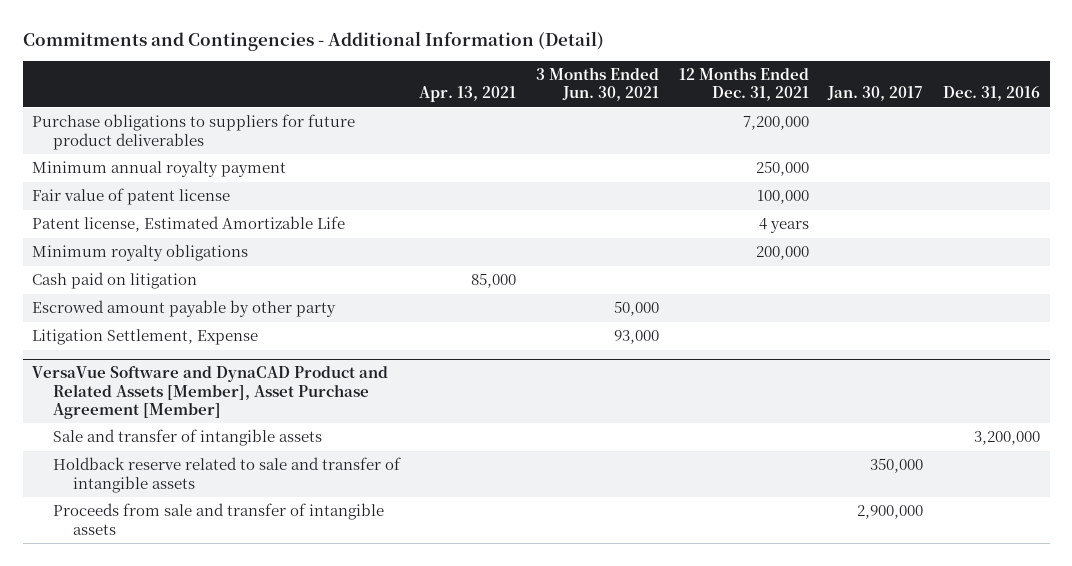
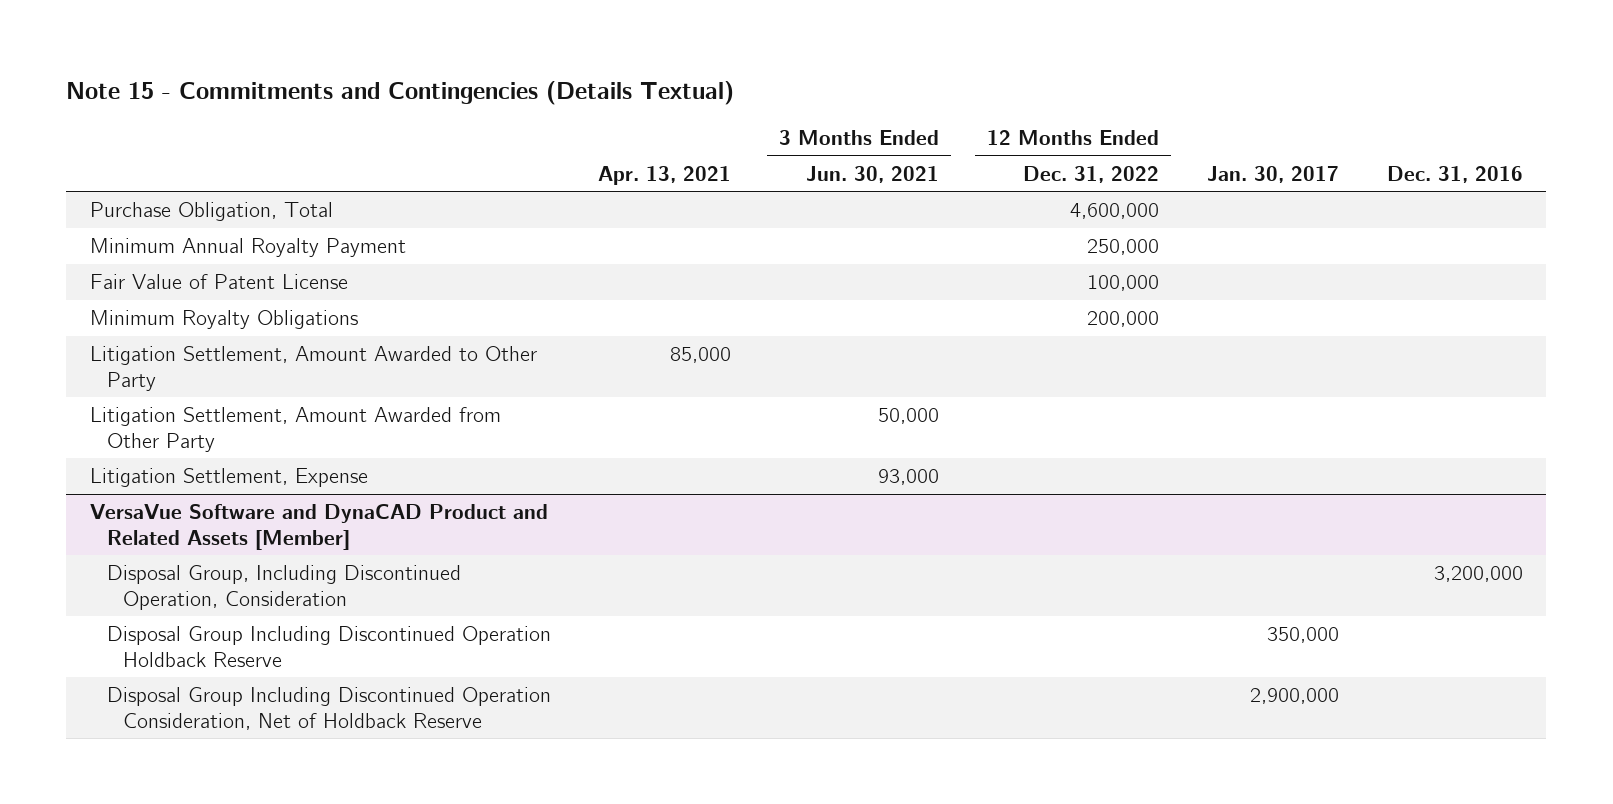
- Commitments and Contingencies - Additional Information (Detail)
+ Note 15 - Commitments and Contingencies (Details Textual)
- | Apr. 13, 2021 | 3 Months Ended Jun. 30, 2021 | 12 Months Ended Dec. 31, 2021 | Jan. 30, 2017 | Dec. 31, 2016
+ | Apr. 13, 2021 | 3 Months Ended Jun. 30, 2021 | 12 Months Ended Dec. 31, 2022 | Jan. 30, 2017 | Dec. 31, 2016
- Purchase obligations to suppliers for future product deliverables | | | 7,200,000 | |
- Minimum annual royalty payment | | | 250,000 | |
- Fair value of patent license | | | 100,000 | |
- Patent license, Estimated Amortizable Life | | | 4 years | |
- Minimum royalty obligations | | | 200,000 | |
- Cash paid on litigation | 85,000 | | | |
- Escrowed amount payable by other party | | 50,000 | | |
+ Purchase Obligation, Total | | | 4,600,000 | |
+ Minimum Annual Royalty Payment | | | 250,000 | |
+ Fair Value of Patent License | | | 100,000 | |
+ Minimum Royalty Obligations | | | 200,000 | |
+ Litigation Settlement, Amount Awarded to Other Party | 85,000 | | | |
+ Litigation Settlement, Amount Awarded from Other Party | | 50,000 | | |
- VersaVue Software and DynaCAD Product and Related Assets [Member], Asset Purchase Agreement [Member]
- Sale and transfer of intangible assets | | | | | 3,200,000
- Holdback reserve related to sale and transfer of intangible assets | | | | 350,000 |
- Proceeds from sale and transfer of intangible assets | | | | 2,900,000 |
+ VersaVue Software and DynaCAD Product and Related Assets [Member]
+ Disposal Group, Including Discontinued Operation, Consideration | | | | | 3,200,000
+ Disposal Group Including Discontinued Operation Holdback Reserve | | | | 350,000 |
+ Disposal Group Including Discontinued Operation Consideration, Net of Holdback Reserve | | | | 2,900,000 |

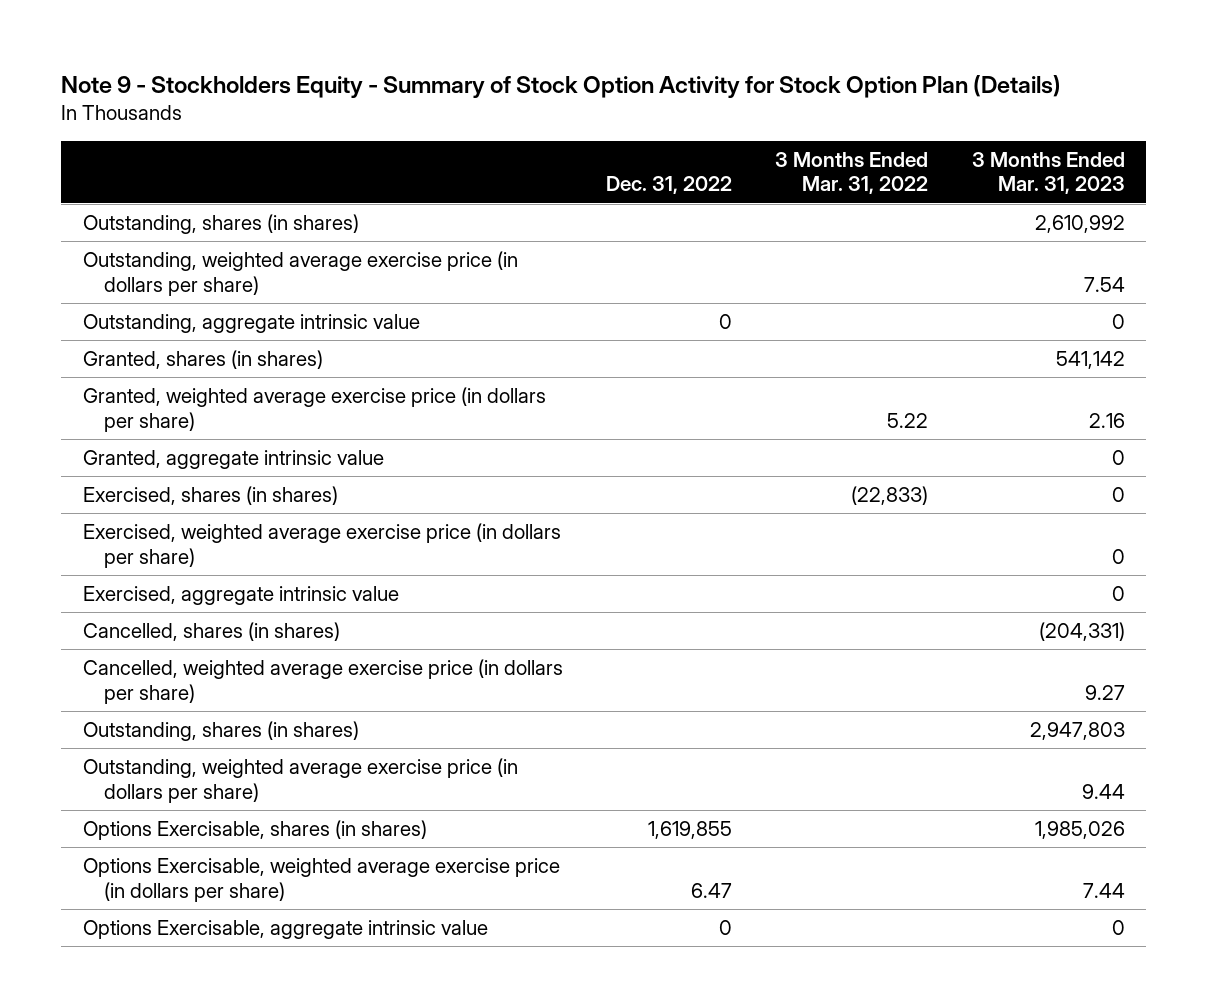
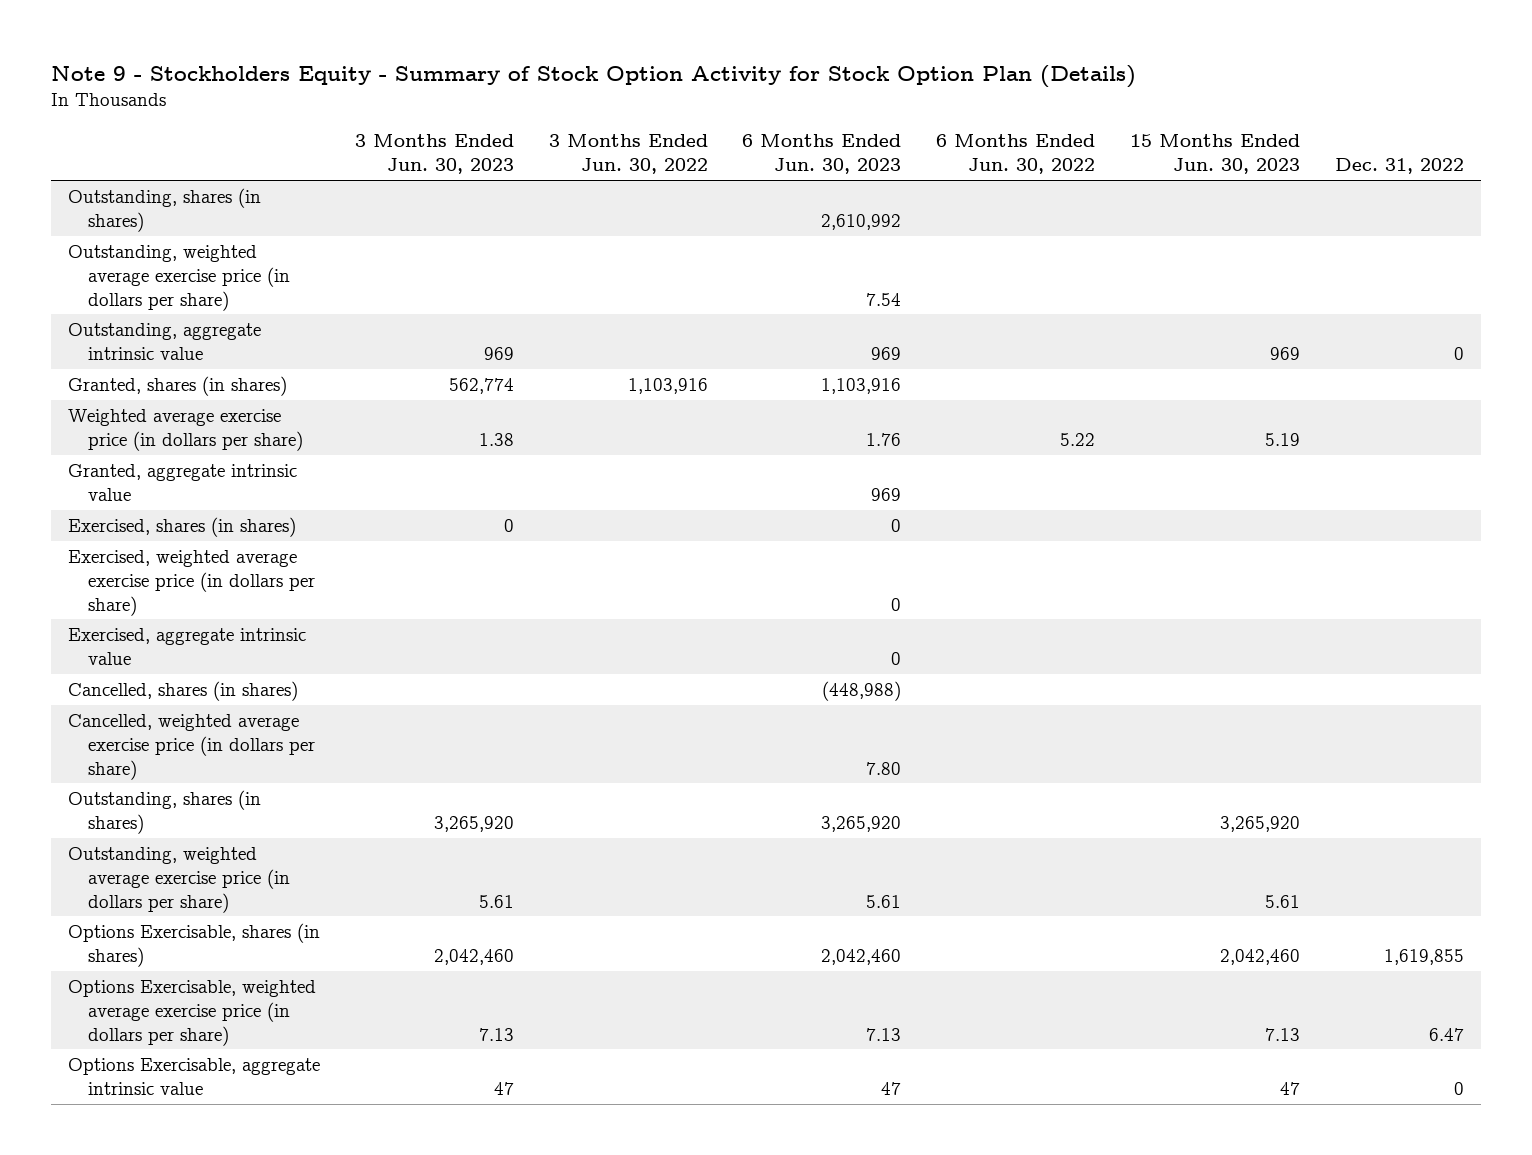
- | Dec. 31, 2022 | 3 Months Ended Mar. 31, 2022 | 3 Months Ended Mar. 31, 2023
+ | 3 Months Ended Jun. 30, 2023 | 3 Months Ended Jun. 30, 2022 | 6 Months Ended Jun. 30, 2023 | 6 Months Ended Jun. 30, 2022 | 15 Months Ended Jun. 30, 2023 | Dec. 31, 2022
- Granted, weighted average exercise price (in dollars per share) | | 5.22 | 2.16
+ Weighted average exercise price (in dollars per share) | 1.38 | | 1.76 | 5.22 | 5.19 |

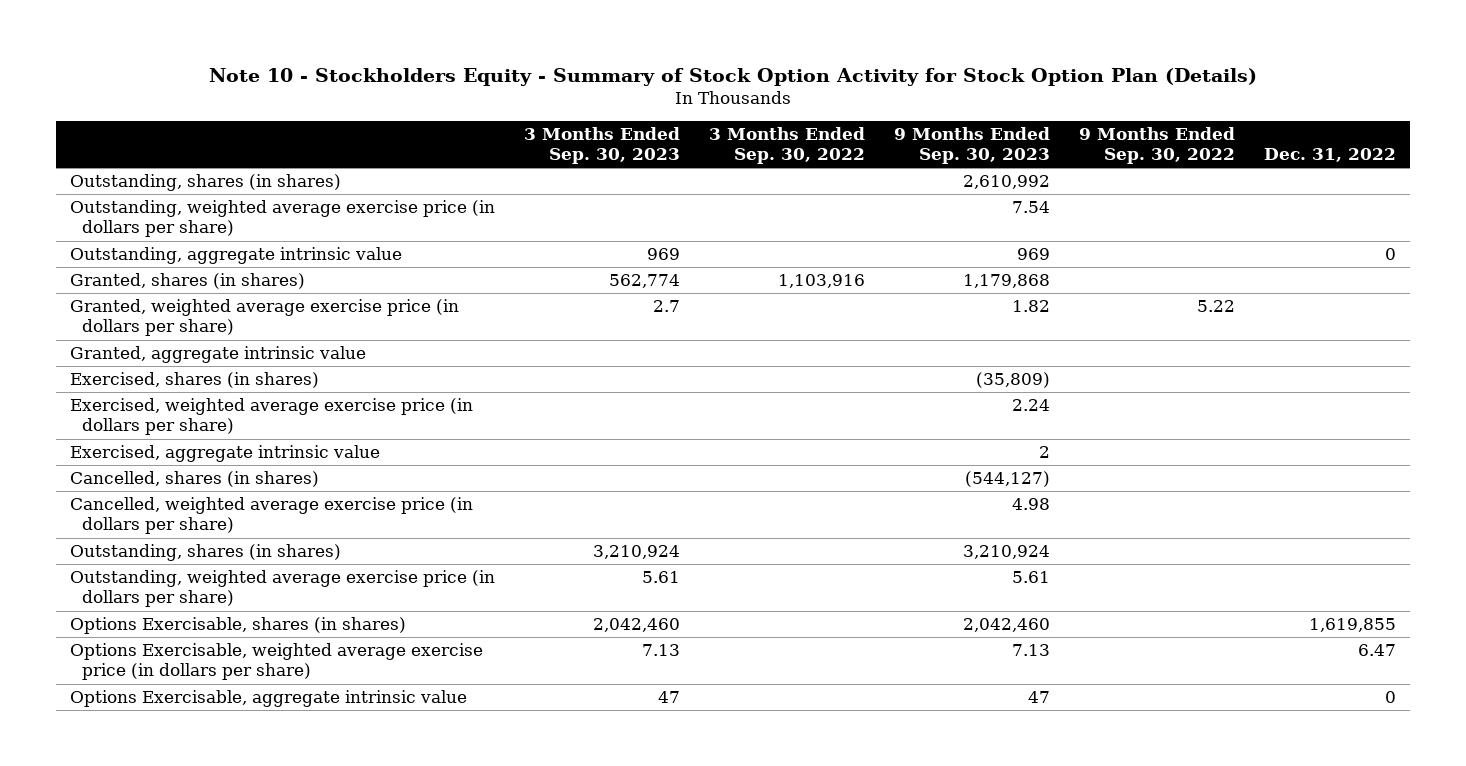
- Note 9 - Stockholders Equity - Summary of Stock Option Activity for Stock Option Plan (Details)
+ Note 10 - Stockholders Equity - Summary of Stock Option Activity for Stock Option Plan (Details)
- | 3 Months Ended Jun. 30, 2023 | 3 Months Ended Jun. 30, 2022 | 6 Months Ended Jun. 30, 2023 | 6 Months Ended Jun. 30, 2022 | 15 Months Ended Jun. 30, 2023 | Dec. 31, 2022
+ | 3 Months Ended Sep. 30, 2023 | 3 Months Ended Sep. 30, 2022 | 9 Months Ended Sep. 30, 2023 | 9 Months Ended Sep. 30, 2022 | Dec. 31, 2022
- Weighted average exercise price (in dollars per share) | 1.38 | | 1.76 | 5.22 | 5.19 |
+ Granted, weighted average exercise price (in dollars per share) | 2.7 | | 1.82 | 5.22 |

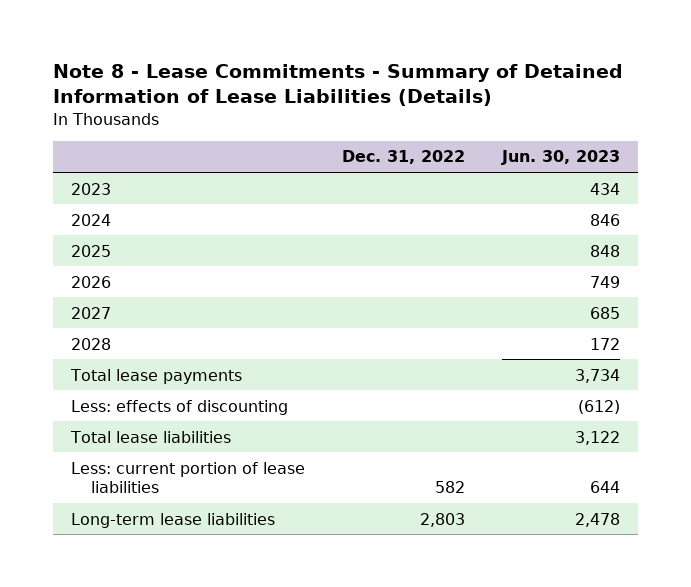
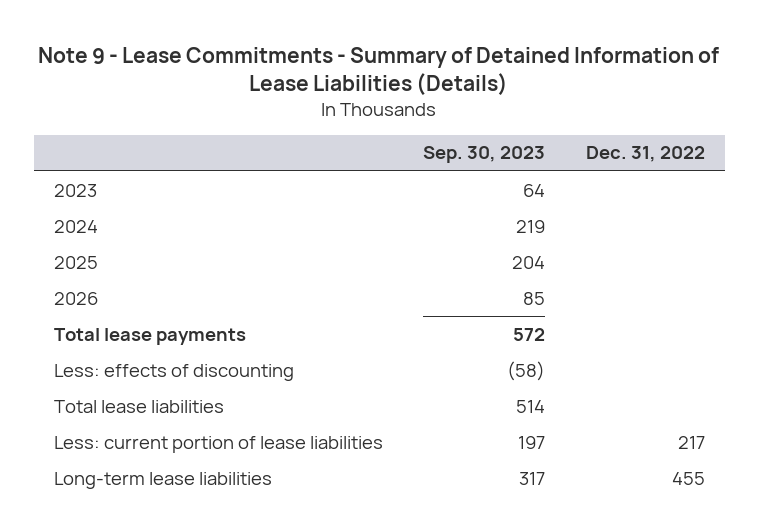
- Note 8 - Lease Commitments - Summary of Detained Information of Lease Liabilities (Details)
+ Note 9 - Lease Commitments - Summary of Detained Information of Lease Liabilities (Details)
- | Dec. 31, 2022 | Jun. 30, 2023
+ | Sep. 30, 2023 | Dec. 31, 2022
- 2027 | | 685
- 2028 | | 172
- Less: current portion of lease liabilities | 582 | 644
- Long-term lease liabilities | 2,803 | 2,478
+ Less: current portion of lease liabilities | 197 | 217
+ Long-term lease liabilities | 317 | 455

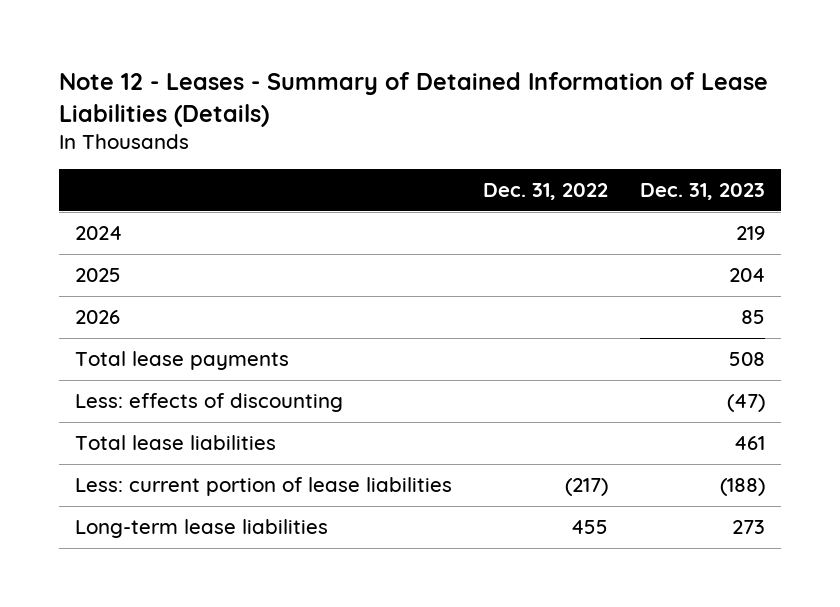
- Note 9 - Lease Commitments - Summary of Detained Information of Lease Liabilities (Details)
+ Note 12 - Leases - Summary of Detained Information of Lease Liabilities (Details)
- | Sep. 30, 2023 | Dec. 31, 2022
+ | Dec. 31, 2022 | Dec. 31, 2023
- 2023 | 64 |
- Less: current portion of lease liabilities | 197 | 217
+ Less: current portion of lease liabilities | (217) | (188)

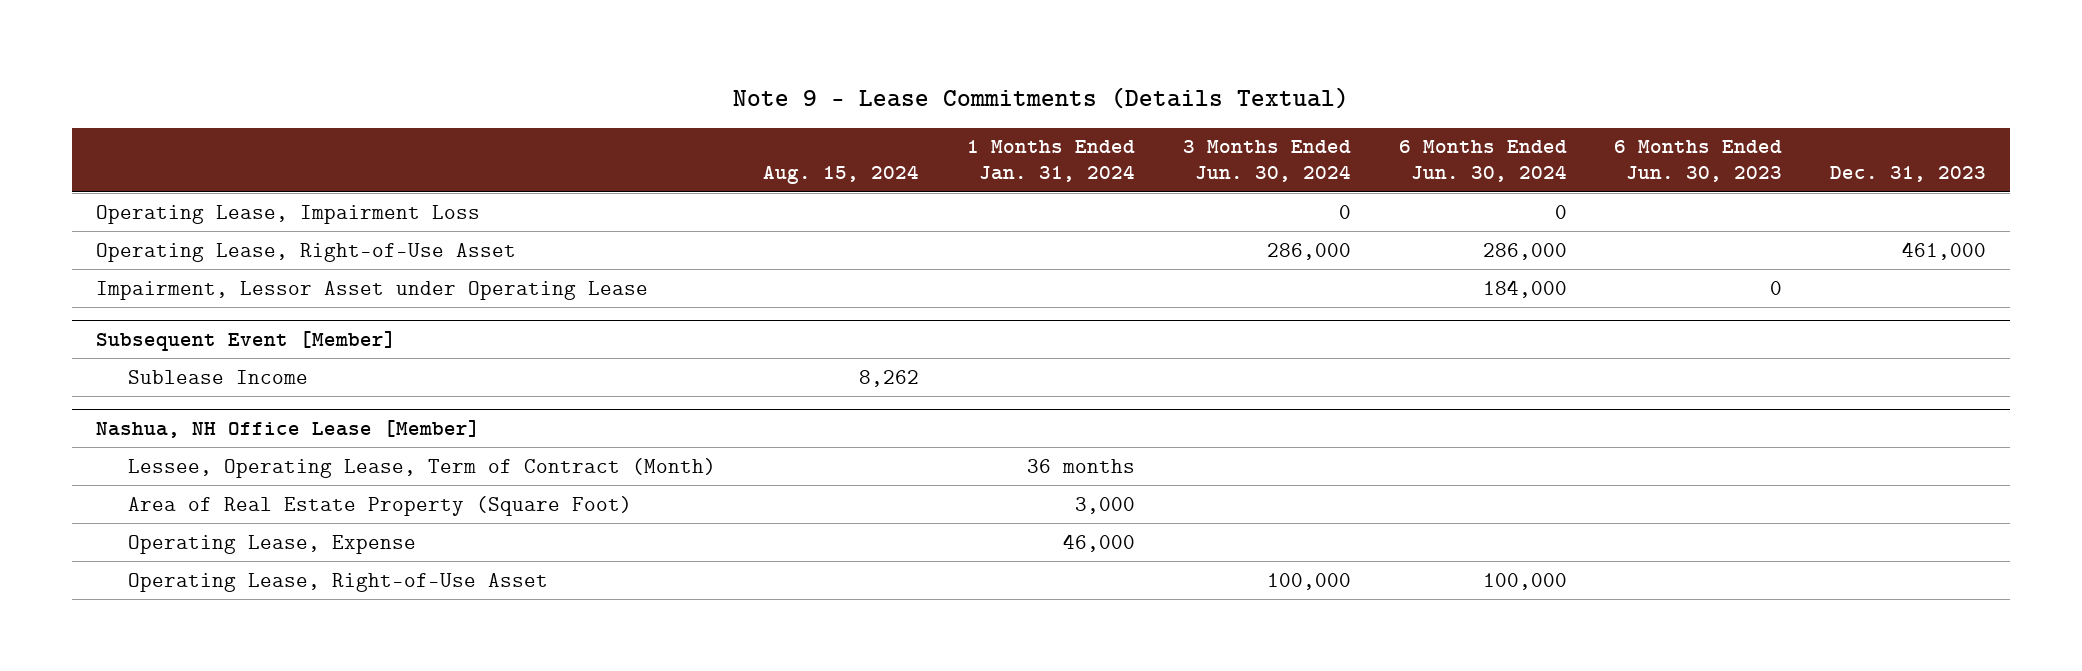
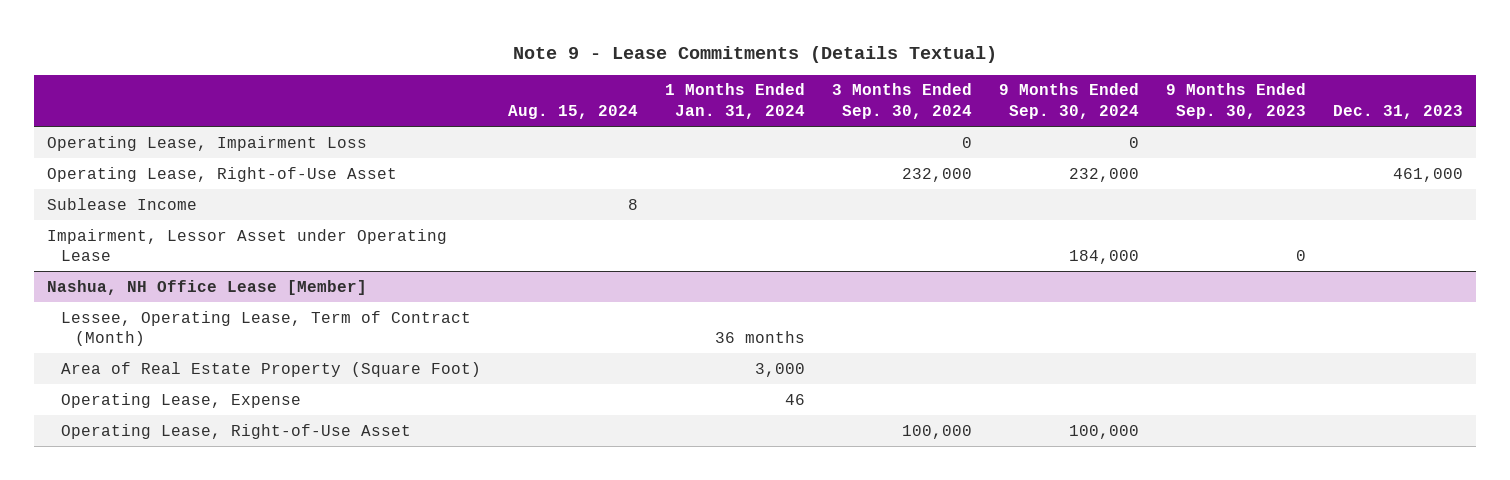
- | Aug. 15, 2024 | 1 Months Ended Jan. 31, 2024 | 3 Months Ended Jun. 30, 2024 | 6 Months Ended Jun. 30, 2024 | 6 Months Ended Jun. 30, 2023 | Dec. 31, 2023
+ | Aug. 15, 2024 | 1 Months Ended Jan. 31, 2024 | 3 Months Ended Sep. 30, 2024 | 9 Months Ended Sep. 30, 2024 | 9 Months Ended Sep. 30, 2023 | Dec. 31, 2023
+ Sublease Income | 8 | | | | |
- Subsequent Event [Member]
- Sublease Income | 8,262 | | | | |
@ Nashua, NH Office Lease [Member]
- Operating Lease, Expense | | 46,000 | | | |
+ Operating Lease, Expense | | 46 | | | |

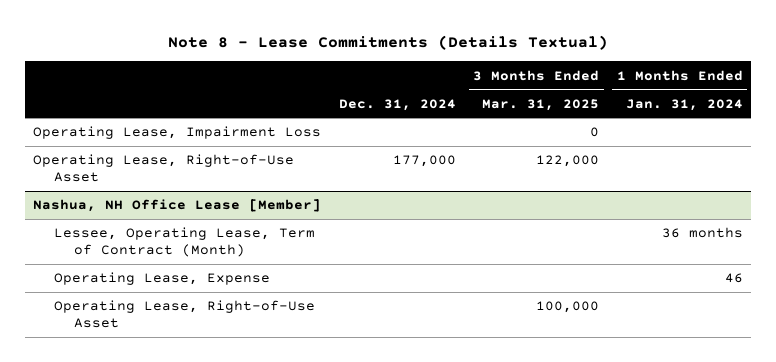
- Note 9 - Lease Commitments (Details Textual)
+ Note 8 - Lease Commitments (Details Textual)
- | Aug. 15, 2024 | 1 Months Ended Jan. 31, 2024 | 3 Months Ended Sep. 30, 2024 | 9 Months Ended Sep. 30, 2024 | 9 Months Ended Sep. 30, 2023 | Dec. 31, 2023
+ | Dec. 31, 2024 | 3 Months Ended Mar. 31, 2025 | 1 Months Ended Jan. 31, 2024
- Sublease Income | 8 | | | | |
- Impairment, Lessor Asset under Operating Lease | | | | 184,000 | 0 |
@ Nashua, NH Office Lease [Member]
- Area of Real Estate Property (Square Foot) | | 3,000 | | | |

